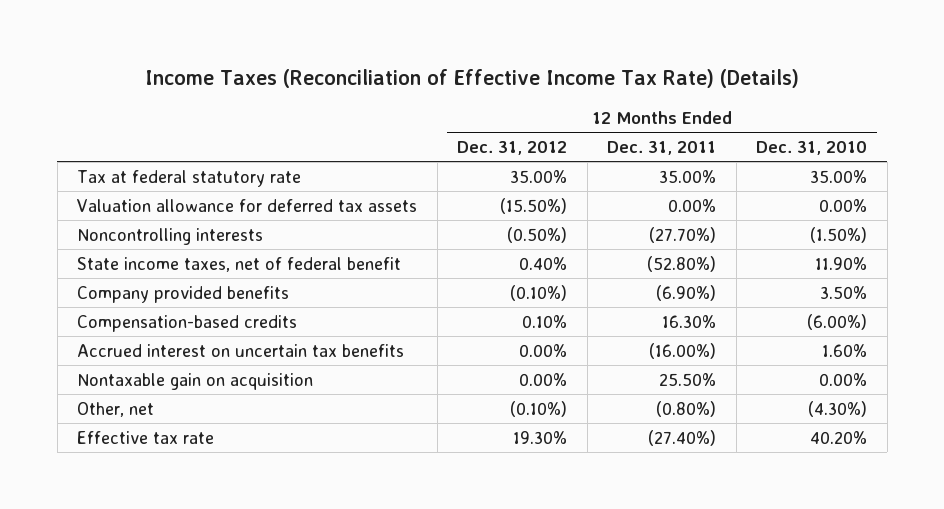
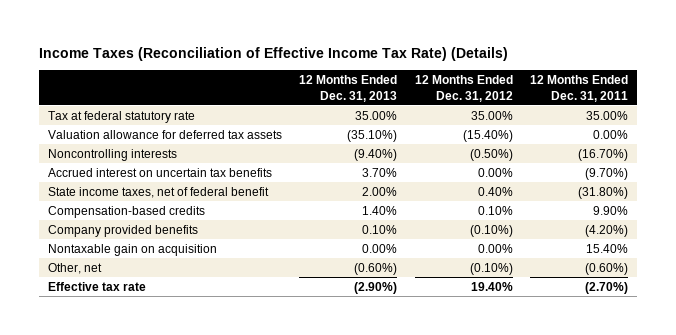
- | 12 Months Ended Dec. 31, 2012 | 12 Months Ended Dec. 31, 2011 | 12 Months Ended Dec. 31, 2010
+ | 12 Months Ended Dec. 31, 2013 | 12 Months Ended Dec. 31, 2012 | 12 Months Ended Dec. 31, 2011
- Valuation allowance for deferred tax assets | (15.50%) | 0.00% | 0.00%
- Noncontrolling interests | (0.50%) | (27.70%) | (1.50%)
- State income taxes, net of federal benefit | 0.40% | (52.80%) | 11.90%
- Company provided benefits | (0.10%) | (6.90%) | 3.50%
- Compensation-based credits | 0.10% | 16.30% | (6.00%)
- Accrued interest on uncertain tax benefits | 0.00% | (16.00%) | 1.60%
- Nontaxable gain on acquisition | 0.00% | 25.50% | 0.00%
- Other, net | (0.10%) | (0.80%) | (4.30%)
- Effective tax rate | 19.30% | (27.40%) | 40.20%
+ Valuation allowance for deferred tax assets | (35.10%) | (15.40%) | 0.00%
+ Noncontrolling interests | (9.40%) | (0.50%) | (16.70%)
+ Accrued interest on uncertain tax benefits | 3.70% | 0.00% | (9.70%)
+ State income taxes, net of federal benefit | 2.00% | 0.40% | (31.80%)
+ Compensation-based credits | 1.40% | 0.10% | 9.90%
+ Company provided benefits | 0.10% | (0.10%) | (4.20%)
+ Nontaxable gain on acquisition | 0.00% | 0.00% | 15.40%
+ Other, net | (0.60%) | (0.10%) | (0.60%)
+ Effective tax rate | (2.90%) | 19.40% | (2.70%)

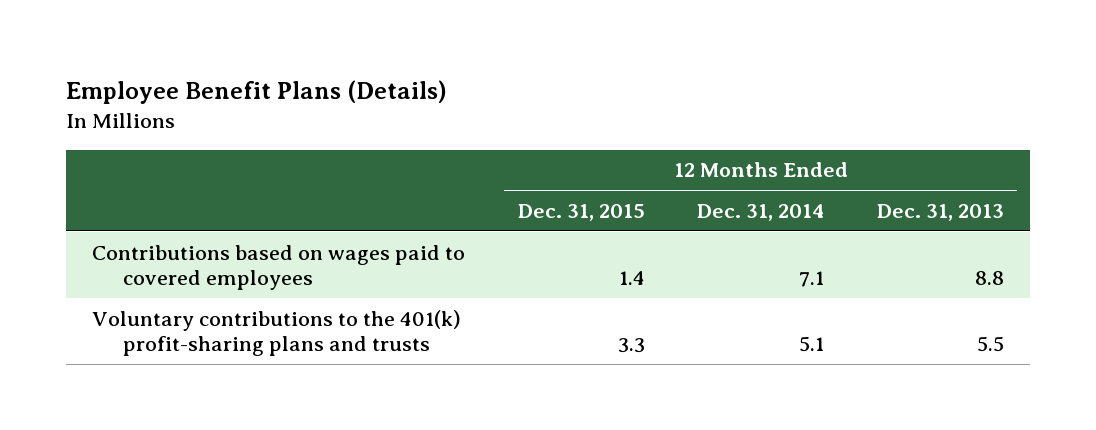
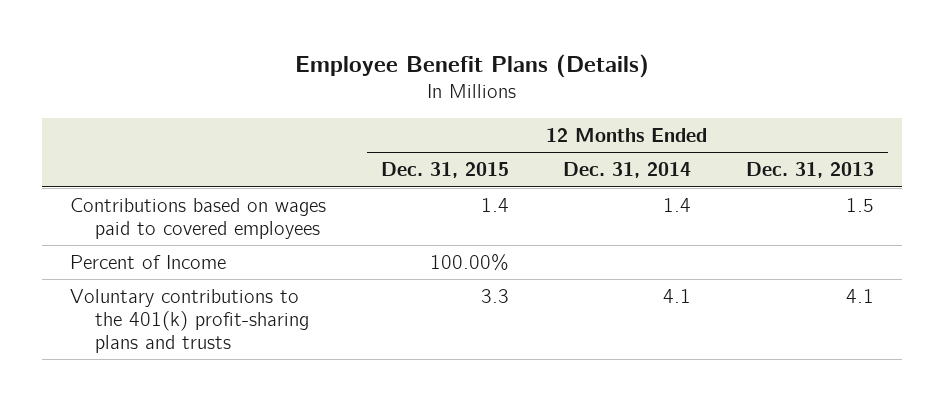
- Contributions based on wages paid to covered employees | 1.4 | 7.1 | 8.8
- Voluntary contributions to the 401(k) profit-sharing plans and trusts | 3.3 | 5.1 | 5.5
+ Contributions based on wages paid to covered employees | 1.4 | 1.4 | 1.5
+ Percent of Income | 100.00% | |
+ Voluntary contributions to the 401(k) profit-sharing plans and trusts | 3.3 | 4.1 | 4.1

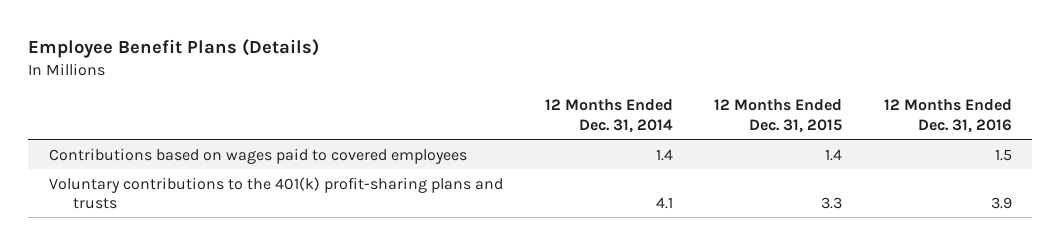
- | 12 Months Ended Dec. 31, 2015 | 12 Months Ended Dec. 31, 2014 | 12 Months Ended Dec. 31, 2013
+ | 12 Months Ended Dec. 31, 2014 | 12 Months Ended Dec. 31, 2015 | 12 Months Ended Dec. 31, 2016
- Percent of Income | 100.00% | |

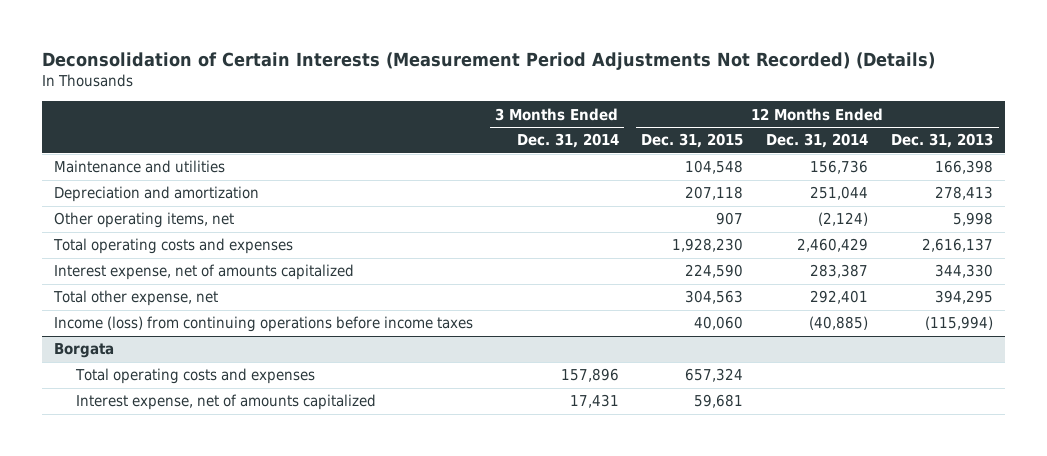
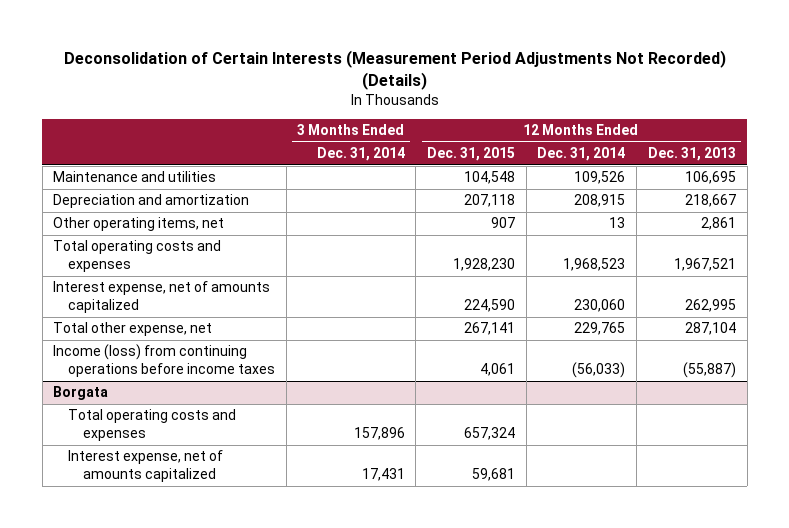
- Maintenance and utilities | | 104,548 | 156,736 | 166,398
- Depreciation and amortization | | 207,118 | 251,044 | 278,413
- Other operating items, net | | 907 | (2,124) | 5,998
- Total operating costs and expenses | | 1,928,230 | 2,460,429 | 2,616,137
- Interest expense, net of amounts capitalized | | 224,590 | 283,387 | 344,330
- Total other expense, net | | 304,563 | 292,401 | 394,295
- Income (loss) from continuing operations before income taxes | | 40,060 | (40,885) | (115,994)
+ Maintenance and utilities | | 104,548 | 109,526 | 106,695
+ Depreciation and amortization | | 207,118 | 208,915 | 218,667
+ Other operating items, net | | 907 | 13 | 2,861
+ Total operating costs and expenses | | 1,928,230 | 1,968,523 | 1,967,521
+ Interest expense, net of amounts capitalized | | 224,590 | 230,060 | 262,995
+ Total other expense, net | | 267,141 | 229,765 | 287,104
+ Income (loss) from continuing operations before income taxes | | 4,061 | (56,033) | (55,887)

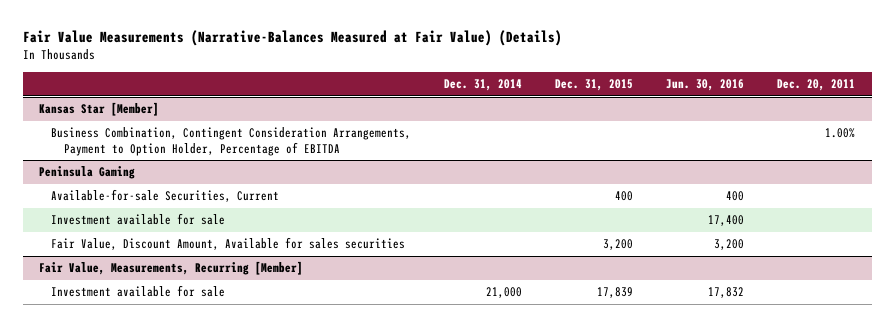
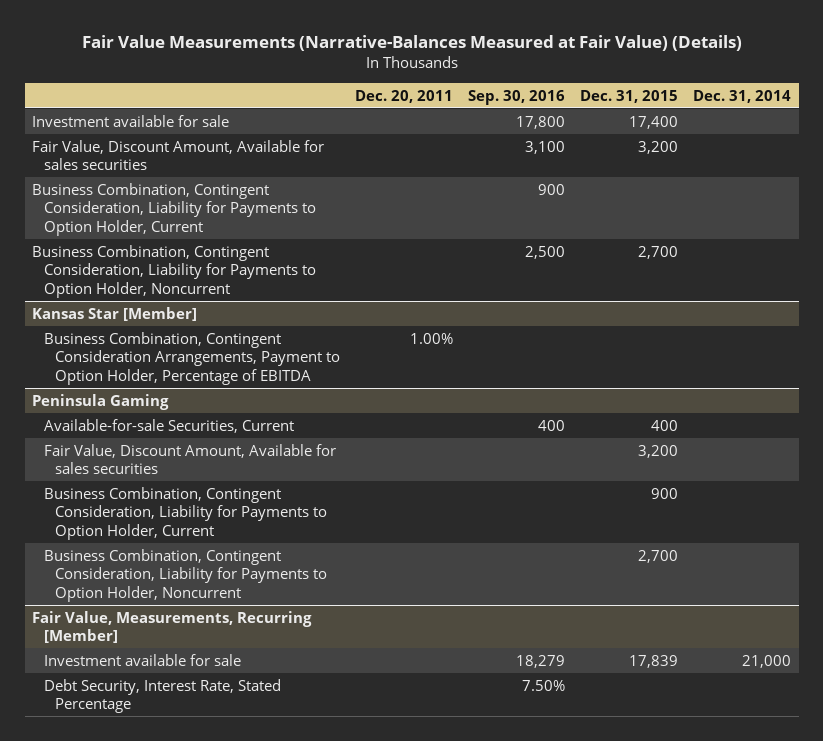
- | Dec. 31, 2014 | Dec. 31, 2015 | Jun. 30, 2016 | Dec. 20, 2011
+ | Dec. 20, 2011 | Sep. 30, 2016 | Dec. 31, 2015 | Dec. 31, 2014
+ Investment available for sale | | 17,800 | 17,400 |
+ Fair Value, Discount Amount, Available for sales securities | | 3,100 | 3,200 |
+ Business Combination, Contingent Consideration, Liability for Payments to Option Holder, Current | | 900 | |
+ Business Combination, Contingent Consideration, Liability for Payments to Option Holder, Noncurrent | | 2,500 | 2,700 |
@ Peninsula Gaming
- Investment available for sale | | | 17,400 |
+ Business Combination, Contingent Consideration, Liability for Payments to Option Holder, Current | | | 900 |
+ Business Combination, Contingent Consideration, Liability for Payments to Option Holder, Noncurrent | | | 2,700 |
@ Fair Value, Measurements, Recurring [Member]
+ Debt Security, Interest Rate, Stated Percentage | | 7.50% | |

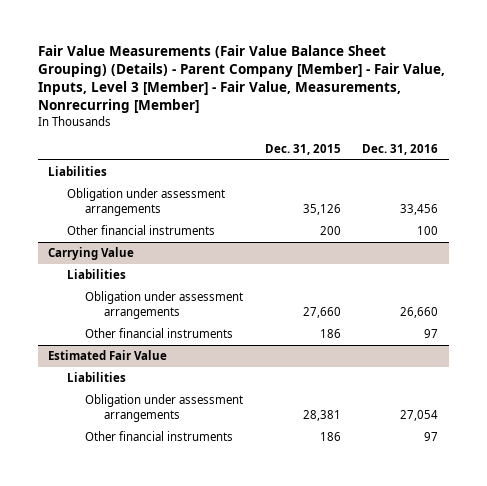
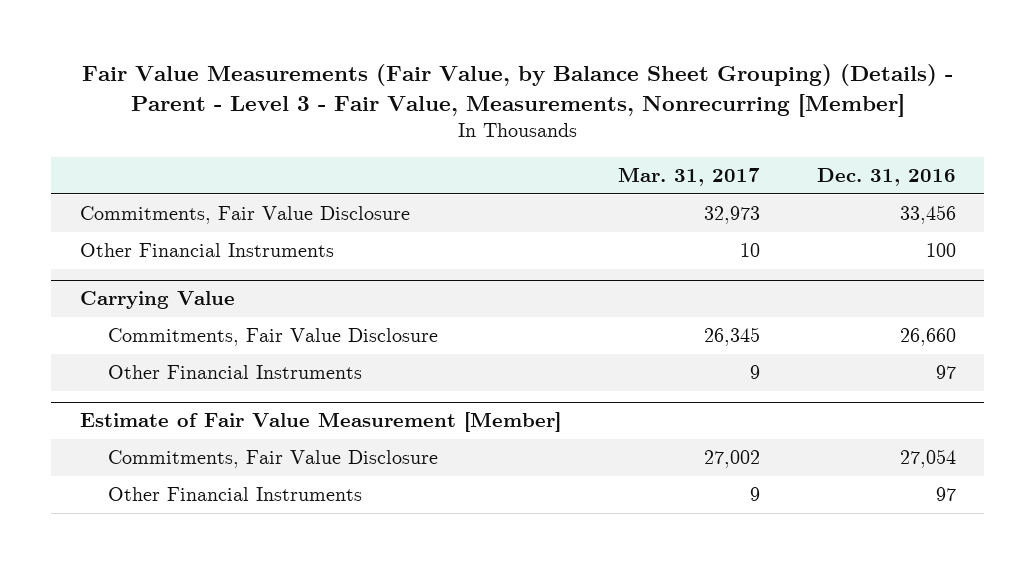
- Fair Value Measurements (Fair Value Balance Sheet Grouping) (Details) - Parent Company [Member] - Fair Value, Inputs, Level 3 [Member] - Fair Value, Measurements, Nonrecurring [Member]
+ Fair Value Measurements (Fair Value, by Balance Sheet Grouping) (Details) - Parent - Level 3 - Fair Value, Measurements, Nonrecurring [Member]
- | Dec. 31, 2015 | Dec. 31, 2016
+ | Mar. 31, 2017 | Dec. 31, 2016
- Liabilities
- Obligation under assessment arrangements | 35,126 | 33,456
- Other financial instruments | 200 | 100
+ Commitments, Fair Value Disclosure | 32,973 | 33,456
+ Other Financial Instruments | 10 | 100
@ Carrying Value
- Liabilities
- Obligation under assessment arrangements | 27,660 | 26,660
- Other financial instruments | 186 | 97
- Estimated Fair Value
- Liabilities
- Obligation under assessment arrangements | 28,381 | 27,054
- Other financial instruments | 186 | 97
@ Carrying Value
+ Commitments, Fair Value Disclosure | 26,345 | 26,660
+ Other Financial Instruments | 9 | 97
+ Estimate of Fair Value Measurement [Member]
+ Commitments, Fair Value Disclosure | 27,002 | 27,054
+ Other Financial Instruments | 9 | 97

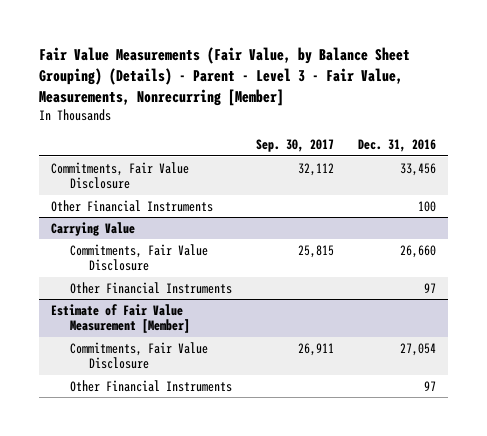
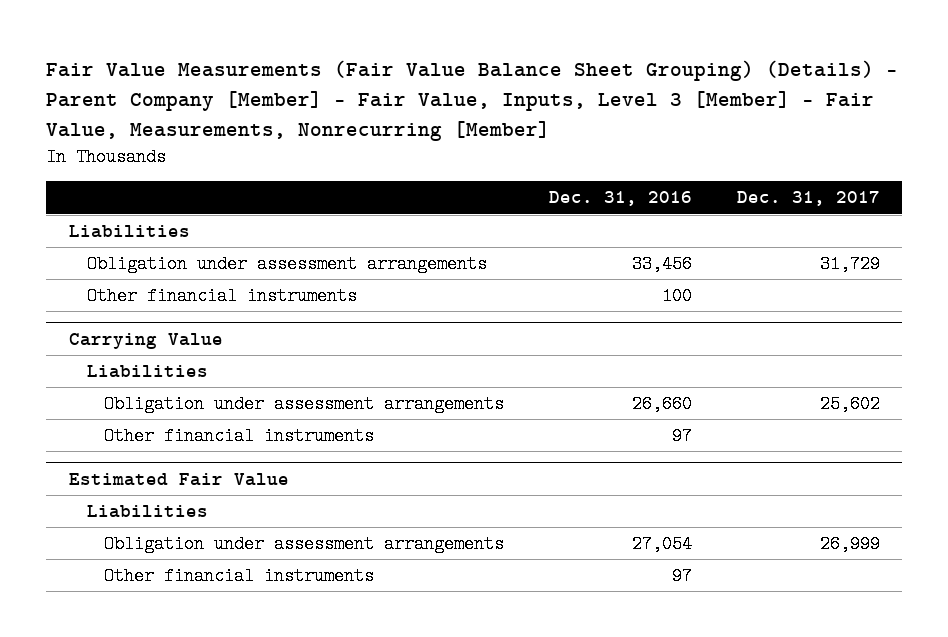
- Fair Value Measurements (Fair Value, by Balance Sheet Grouping) (Details) - Parent - Level 3 - Fair Value, Measurements, Nonrecurring [Member]
+ Fair Value Measurements (Fair Value Balance Sheet Grouping) (Details) - Parent Company [Member] - Fair Value, Inputs, Level 3 [Member] - Fair Value, Measurements, Nonrecurring [Member]
- | Sep. 30, 2017 | Dec. 31, 2016
+ | Dec. 31, 2016 | Dec. 31, 2017
- Commitments, Fair Value Disclosure | 32,112 | 33,456
- Other Financial Instruments | | 100
+ Liabilities
+ Obligation under assessment arrangements | 33,456 | 31,729
+ Other financial instruments | 100 |
@ Carrying Value
- Commitments, Fair Value Disclosure | 25,815 | 26,660
- Other Financial Instruments | | 97
- Estimate of Fair Value Measurement [Member]
- Commitments, Fair Value Disclosure | 26,911 | 27,054
- Other Financial Instruments | | 97
@ Carrying Value
+ Liabilities
+ Obligation under assessment arrangements | 26,660 | 25,602
+ Other financial instruments | 97 |
+ Estimated Fair Value
+ Liabilities
+ Obligation under assessment arrangements | 27,054 | 26,999
+ Other financial instruments | 97 |

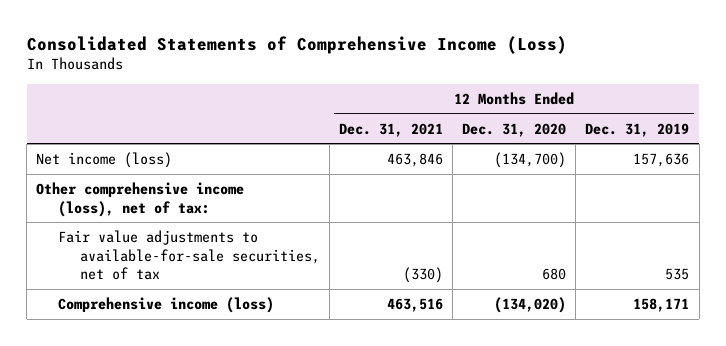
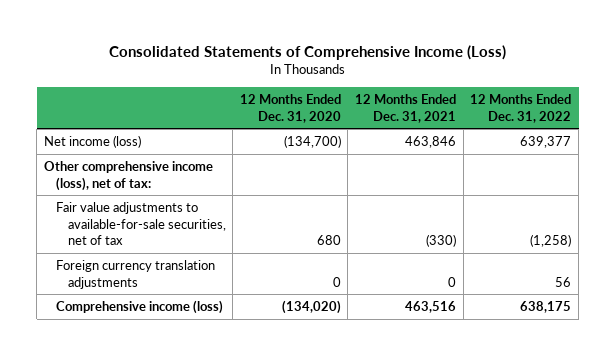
- | 12 Months Ended Dec. 31, 2021 | 12 Months Ended Dec. 31, 2020 | 12 Months Ended Dec. 31, 2019
+ | 12 Months Ended Dec. 31, 2020 | 12 Months Ended Dec. 31, 2021 | 12 Months Ended Dec. 31, 2022
+ Foreign currency translation adjustments | 0 | 0 | 56

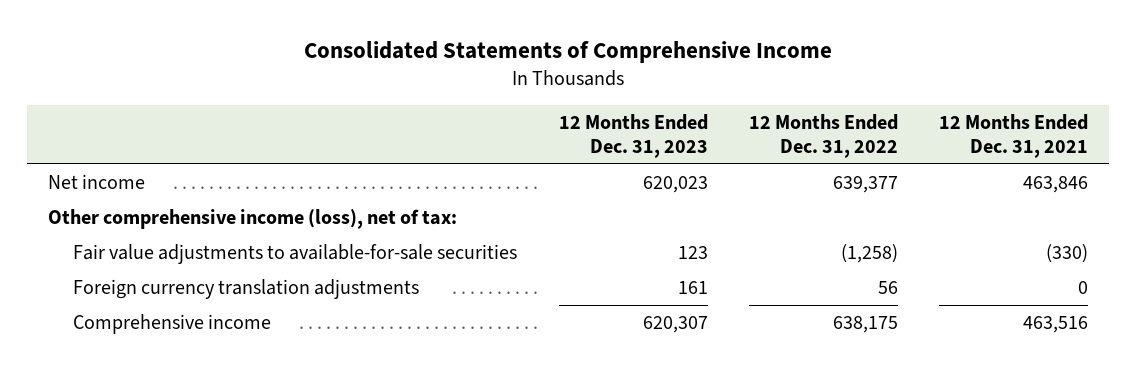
- Consolidated Statements of Comprehensive Income (Loss)
+ Consolidated Statements of Comprehensive Income
- | 12 Months Ended Dec. 31, 2020 | 12 Months Ended Dec. 31, 2021 | 12 Months Ended Dec. 31, 2022
+ | 12 Months Ended Dec. 31, 2023 | 12 Months Ended Dec. 31, 2022 | 12 Months Ended Dec. 31, 2021
- Net income (loss) | (134,700) | 463,846 | 639,377
+ Net income | 620,023 | 639,377 | 463,846
- Fair value adjustments to available-for-sale securities, net of tax | 680 | (330) | (1,258)
+ Fair value adjustments to available-for-sale securities | 123 | (1,258) | (330)
- Comprehensive income (loss) | (134,020) | 463,516 | 638,175
+ Comprehensive income | 620,307 | 638,175 | 463,516

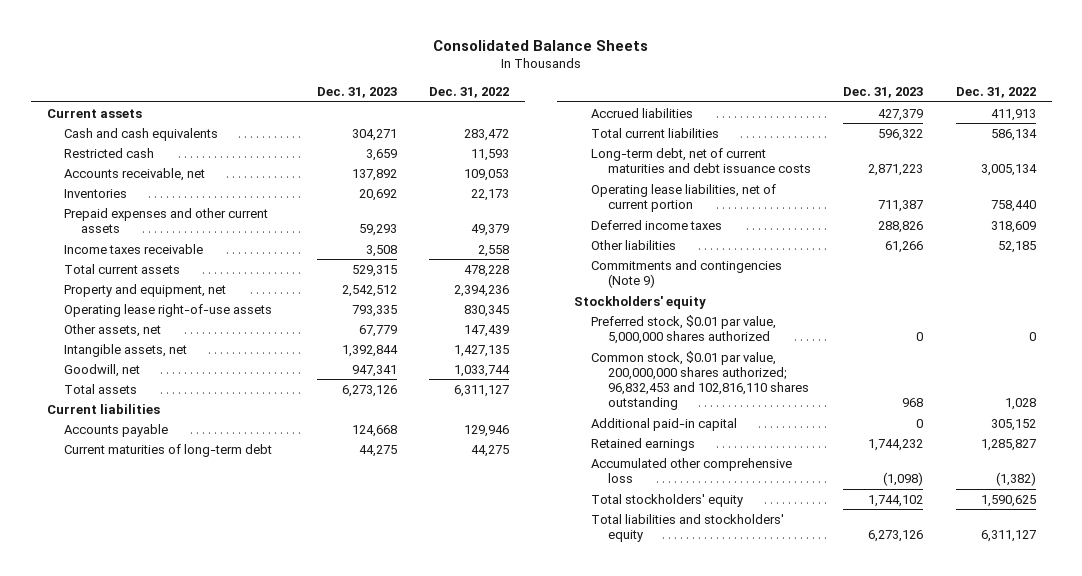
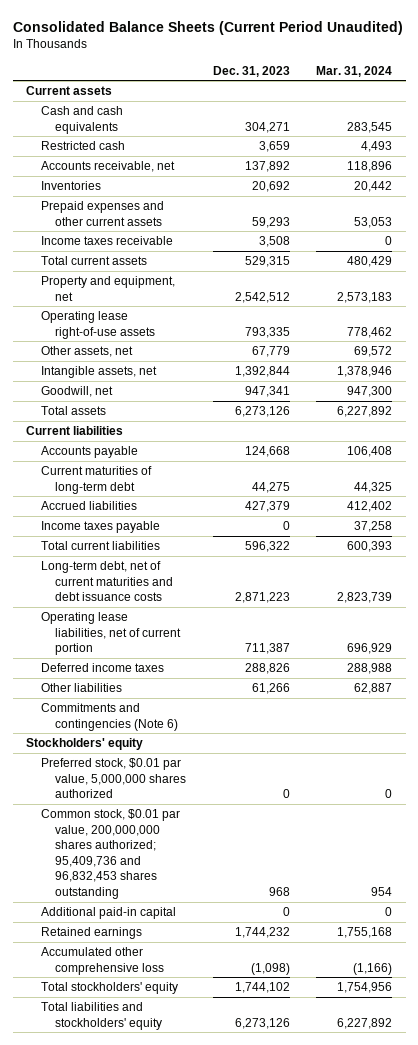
- Consolidated Balance Sheets
+ Consolidated Balance Sheets (Current Period Unaudited)
- | Dec. 31, 2023 | Dec. 31, 2022
+ | Dec. 31, 2023 | Mar. 31, 2024
+ Income taxes payable | 0 | 37,258
- Commitments and contingencies (Note 9)
+ Commitments and contingencies (Note 6)
- Common stock, $0.01 par value, 200,000,000 shares authorized; 96,832,453 and 102,816,110 shares outstanding | 968 | 1,028
+ Common stock, $0.01 par value, 200,000,000 shares authorized; 95,409,736 and 96,832,453 shares outstanding | 968 | 954

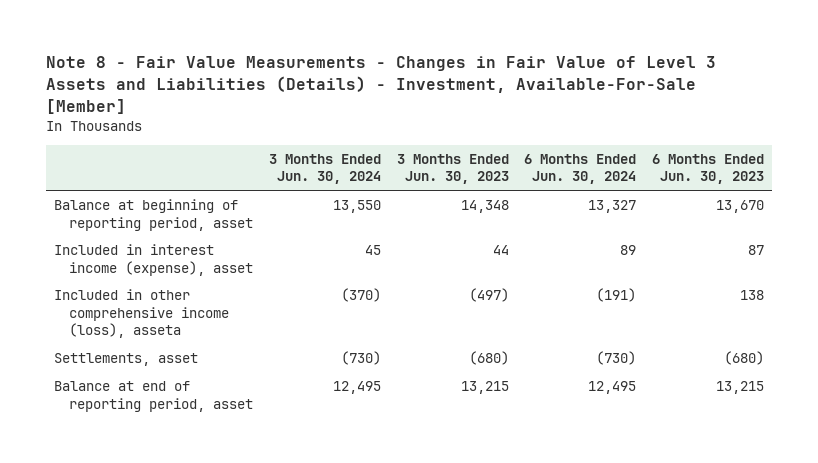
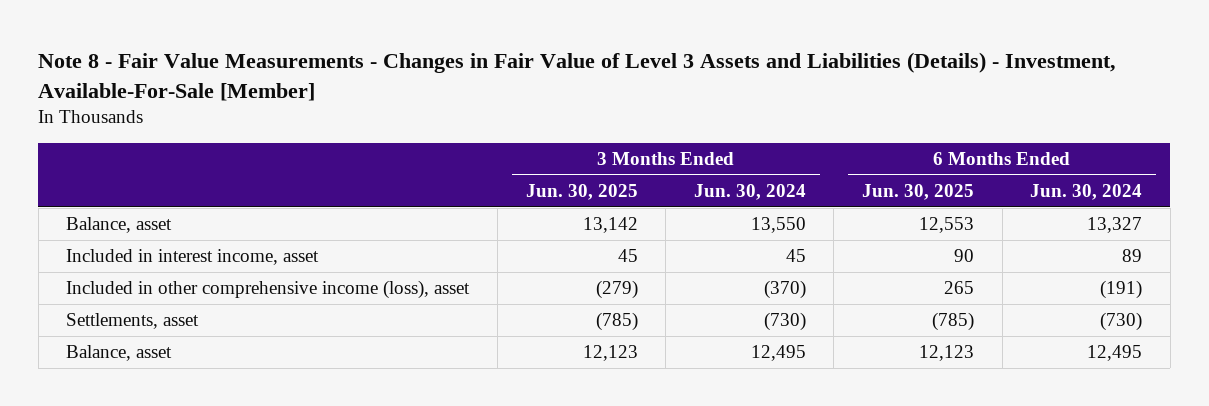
- | 3 Months Ended Jun. 30, 2024 | 3 Months Ended Jun. 30, 2023 | 6 Months Ended Jun. 30, 2024 | 6 Months Ended Jun. 30, 2023
+ | 3 Months Ended Jun. 30, 2025 | 3 Months Ended Jun. 30, 2024 | 6 Months Ended Jun. 30, 2025 | 6 Months Ended Jun. 30, 2024
- Balance at beginning of reporting period, asset | 13,550 | 14,348 | 13,327 | 13,670
- Included in interest income (expense), asset | 45 | 44 | 89 | 87
- Included in other comprehensive income (loss), asseta | (370) | (497) | (191) | 138
+ Balance, asset | 13,142 | 13,550 | 12,553 | 13,327
+ Included in interest income, asset | 45 | 45 | 90 | 89
+ Included in other comprehensive income (loss), asset | (279) | (370) | 265 | (191)
- Balance at end of reporting period, asset | 12,495 | 13,215 | 12,495 | 13,215
+ Balance, asset | 12,123 | 12,495 | 12,123 | 12,495

